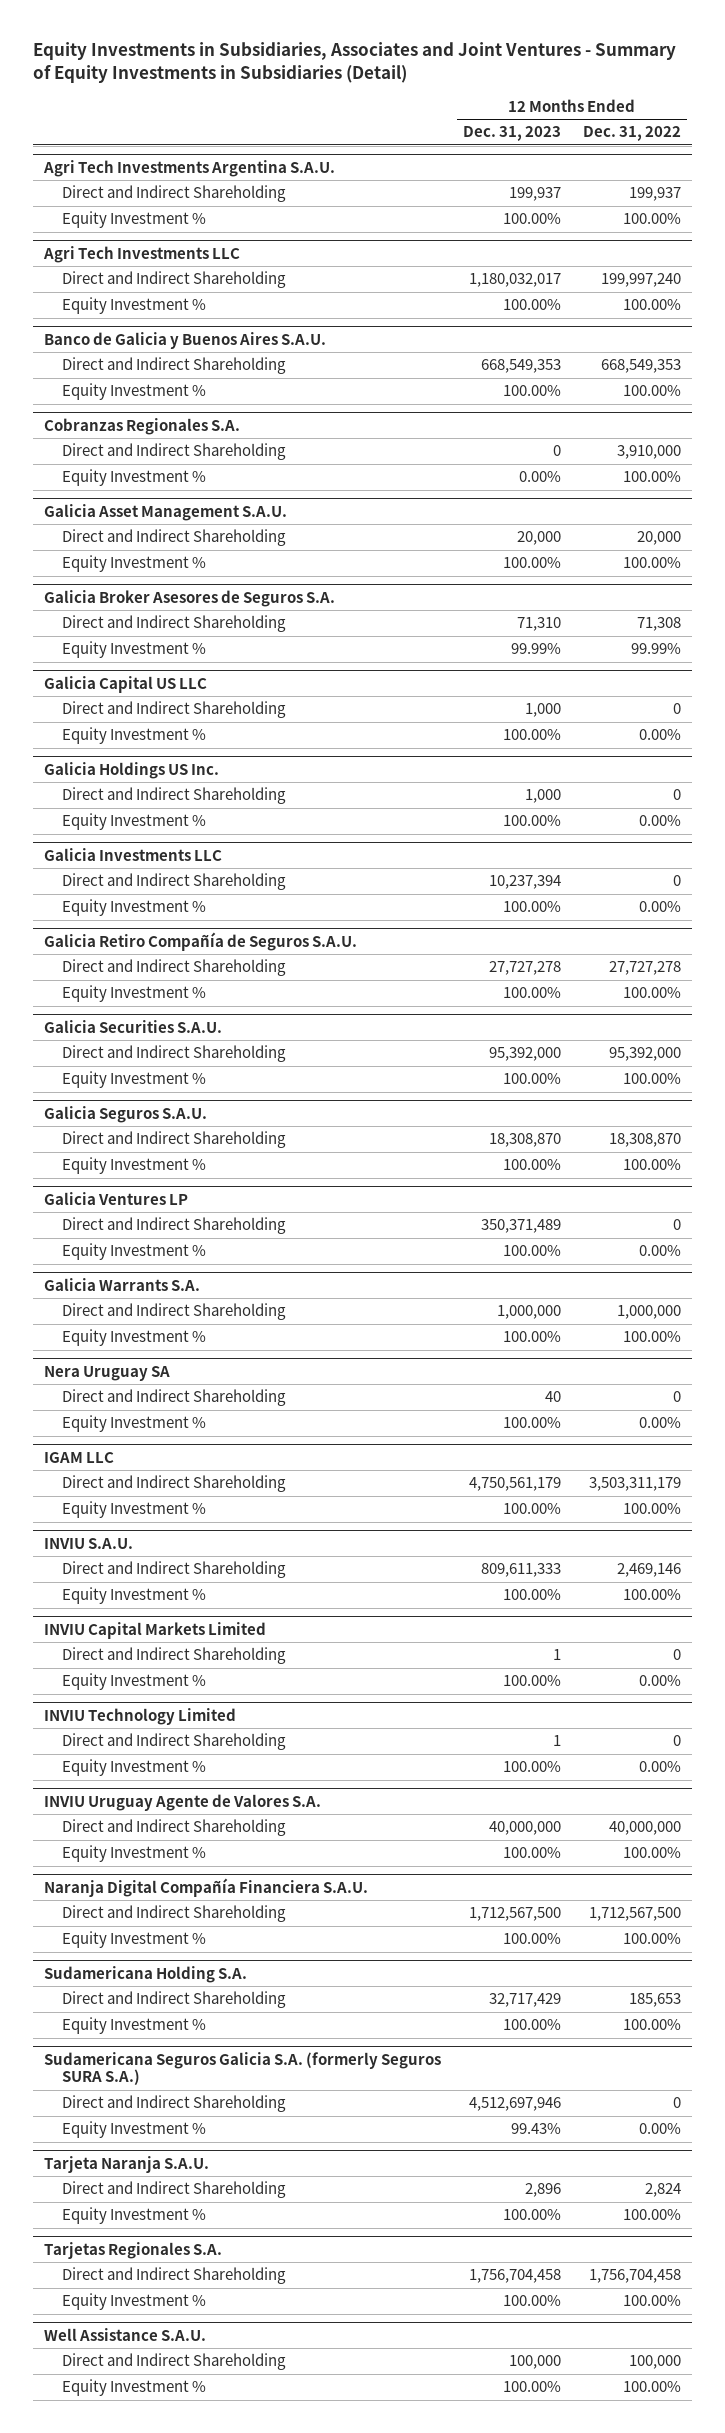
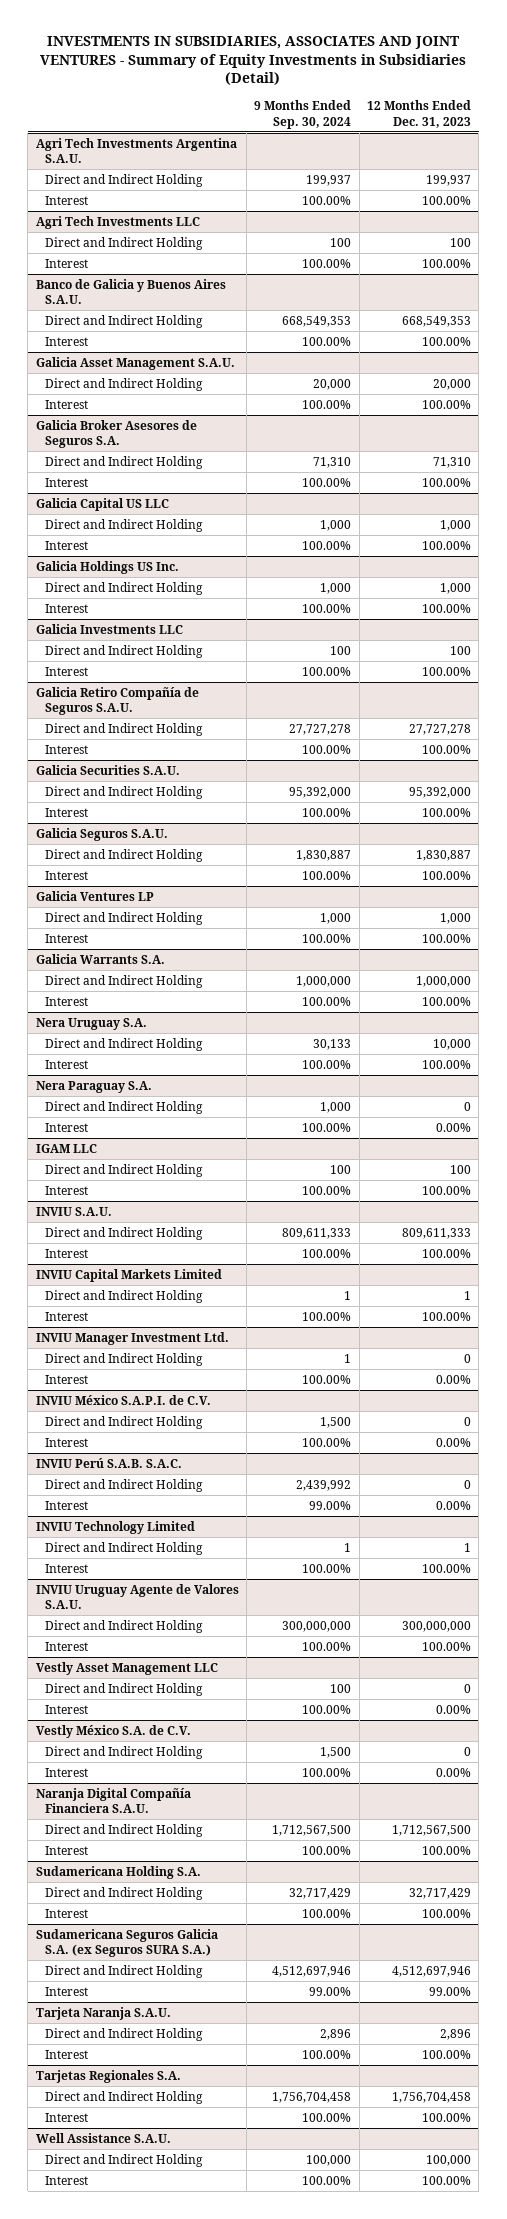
- Equity Investments in Subsidiaries, Associates and Joint Ventures - Summary of Equity Investments in Subsidiaries (Detail)
+ INVESTMENTS IN SUBSIDIARIES, ASSOCIATES AND JOINT VENTURES - Summary of Equity Investments in Subsidiaries (Detail)
- | 12 Months Ended Dec. 31, 2023 | 12 Months Ended Dec. 31, 2022
+ | 9 Months Ended Sep. 30, 2024 | 12 Months Ended Dec. 31, 2023
@ Agri Tech Investments Argentina S.A.U.
- Direct and Indirect Shareholding | 199,937 | 199,937
- Equity Investment % | 100.00% | 100.00%
+ Direct and Indirect Holding | 199,937 | 199,937
+ Interest | 100.00% | 100.00%
@ Agri Tech Investments LLC
- Direct and Indirect Shareholding | 1,180,032,017 | 199,997,240
- Equity Investment % | 100.00% | 100.00%
+ Direct and Indirect Holding | 100 | 100
+ Interest | 100.00% | 100.00%
@ Banco de Galicia y Buenos Aires S.A.U.
- Direct and Indirect Shareholding | 668,549,353 | 668,549,353
- Equity Investment % | 100.00% | 100.00%
- Cobranzas Regionales S.A.
- Direct and Indirect Shareholding | 0 | 3,910,000
- Equity Investment % | 0.00% | 100.00%
@ Banco de Galicia y Buenos Aires S.A.U.
+ Direct and Indirect Holding | 668,549,353 | 668,549,353
+ Interest | 100.00% | 100.00%
@ Galicia Asset Management S.A.U.
- Direct and Indirect Shareholding | 20,000 | 20,000
- Equity Investment % | 100.00% | 100.00%
+ Direct and Indirect Holding | 20,000 | 20,000
+ Interest | 100.00% | 100.00%
@ Galicia Broker Asesores de Seguros S.A.
- Direct and Indirect Shareholding | 71,310 | 71,308
- Equity Investment % | 99.99% | 99.99%
+ Direct and Indirect Holding | 71,310 | 71,310
+ Interest | 100.00% | 100.00%
@ Galicia Capital US LLC
- Direct and Indirect Shareholding | 1,000 | 0
- Equity Investment % | 100.00% | 0.00%
+ Direct and Indirect Holding | 1,000 | 1,000
+ Interest | 100.00% | 100.00%
@ Galicia Holdings US Inc.
- Direct and Indirect Shareholding | 1,000 | 0
- Equity Investment % | 100.00% | 0.00%
+ Direct and Indirect Holding | 1,000 | 1,000
+ Interest | 100.00% | 100.00%
@ Galicia Investments LLC
- Direct and Indirect Shareholding | 10,237,394 | 0
- Equity Investment % | 100.00% | 0.00%
+ Direct and Indirect Holding | 100 | 100
+ Interest | 100.00% | 100.00%
@ Galicia Retiro Compañía de Seguros S.A.U.
- Direct and Indirect Shareholding | 27,727,278 | 27,727,278
- Equity Investment % | 100.00% | 100.00%
+ Direct and Indirect Holding | 27,727,278 | 27,727,278
+ Interest | 100.00% | 100.00%
@ Galicia Securities S.A.U.
- Direct and Indirect Shareholding | 95,392,000 | 95,392,000
- Equity Investment % | 100.00% | 100.00%
+ Direct and Indirect Holding | 95,392,000 | 95,392,000
+ Interest | 100.00% | 100.00%
@ Galicia Seguros S.A.U.
- Direct and Indirect Shareholding | 18,308,870 | 18,308,870
- Equity Investment % | 100.00% | 100.00%
+ Direct and Indirect Holding | 1,830,887 | 1,830,887
+ Interest | 100.00% | 100.00%
@ Galicia Ventures LP
- Direct and Indirect Shareholding | 350,371,489 | 0
- Equity Investment % | 100.00% | 0.00%
+ Direct and Indirect Holding | 1,000 | 1,000
+ Interest | 100.00% | 100.00%
@ Galicia Warrants S.A.
- Direct and Indirect Shareholding | 1,000,000 | 1,000,000
- Equity Investment % | 100.00% | 100.00%
- Nera Uruguay SA
- Direct and Indirect Shareholding | 40 | 0
- Equity Investment % | 100.00% | 0.00%
@ Galicia Warrants S.A.
+ Direct and Indirect Holding | 1,000,000 | 1,000,000
+ Interest | 100.00% | 100.00%
+ Nera Uruguay S.A.
+ Direct and Indirect Holding | 30,133 | 10,000
+ Interest | 100.00% | 100.00%
+ Nera Paraguay S.A.
+ Direct and Indirect Holding | 1,000 | 0
+ Interest | 100.00% | 0.00%
@ IGAM LLC
- Direct and Indirect Shareholding | 4,750,561,179 | 3,503,311,179
- Equity Investment % | 100.00% | 100.00%
+ Direct and Indirect Holding | 100 | 100
+ Interest | 100.00% | 100.00%
@ INVIU S.A.U.
- Direct and Indirect Shareholding | 809,611,333 | 2,469,146
- Equity Investment % | 100.00% | 100.00%
+ Direct and Indirect Holding | 809,611,333 | 809,611,333
+ Interest | 100.00% | 100.00%
@ INVIU Capital Markets Limited
- Direct and Indirect Shareholding | 1 | 0
- Equity Investment % | 100.00% | 0.00%
+ Direct and Indirect Holding | 1 | 1
+ Interest | 100.00% | 100.00%
+ INVIU Manager Investment Ltd.
+ Direct and Indirect Holding | 1 | 0
+ Interest | 100.00% | 0.00%
+ INVIU México S.A.P.I. de C.V.
+ Direct and Indirect Holding | 1,500 | 0
+ Interest | 100.00% | 0.00%
+ INVIU Perú S.A.B. S.A.C.
+ Direct and Indirect Holding | 2,439,992 | 0
+ Interest | 99.00% | 0.00%
@ INVIU Technology Limited
- Direct and Indirect Shareholding | 1 | 0
- Equity Investment % | 100.00% | 0.00%
- INVIU Uruguay Agente de Valores S.A.
- Direct and Indirect Shareholding | 40,000,000 | 40,000,000
- Equity Investment % | 100.00% | 100.00%
@ INVIU Technology Limited
+ Direct and Indirect Holding | 1 | 1
+ Interest | 100.00% | 100.00%
+ INVIU Uruguay Agente de Valores S.A.U.
+ Direct and Indirect Holding | 300,000,000 | 300,000,000
+ Interest | 100.00% | 100.00%
+ Vestly Asset Management LLC
+ Direct and Indirect Holding | 100 | 0
+ Interest | 100.00% | 0.00%
+ Vestly México S.A. de C.V.
+ Direct and Indirect Holding | 1,500 | 0
+ Interest | 100.00% | 0.00%
@ Naranja Digital Compañía Financiera S.A.U.
- Direct and Indirect Shareholding | 1,712,567,500 | 1,712,567,500
- Equity Investment % | 100.00% | 100.00%
+ Direct and Indirect Holding | 1,712,567,500 | 1,712,567,500
+ Interest | 100.00% | 100.00%
@ Sudamericana Holding S.A.
- Direct and Indirect Shareholding | 32,717,429 | 185,653
- Equity Investment % | 100.00% | 100.00%
- Sudamericana Seguros Galicia S.A. (formerly Seguros SURA S.A.)
- Direct and Indirect Shareholding | 4,512,697,946 | 0
- Equity Investment % | 99.43% | 0.00%
@ Sudamericana Holding S.A.
+ Direct and Indirect Holding | 32,717,429 | 32,717,429
+ Interest | 100.00% | 100.00%
+ Sudamericana Seguros Galicia S.A. (ex Seguros SURA S.A.)
+ Direct and Indirect Holding | 4,512,697,946 | 4,512,697,946
+ Interest | 99.00% | 99.00%
@ Tarjeta Naranja S.A.U.
- Direct and Indirect Shareholding | 2,896 | 2,824
- Equity Investment % | 100.00% | 100.00%
+ Direct and Indirect Holding | 2,896 | 2,896
+ Interest | 100.00% | 100.00%
@ Tarjetas Regionales S.A.
- Direct and Indirect Shareholding | 1,756,704,458 | 1,756,704,458
- Equity Investment % | 100.00% | 100.00%
+ Direct and Indirect Holding | 1,756,704,458 | 1,756,704,458
+ Interest | 100.00% | 100.00%
@ Well Assistance S.A.U.
- Direct and Indirect Shareholding | 100,000 | 100,000
- Equity Investment % | 100.00% | 100.00%
+ Direct and Indirect Holding | 100,000 | 100,000
+ Interest | 100.00% | 100.00%

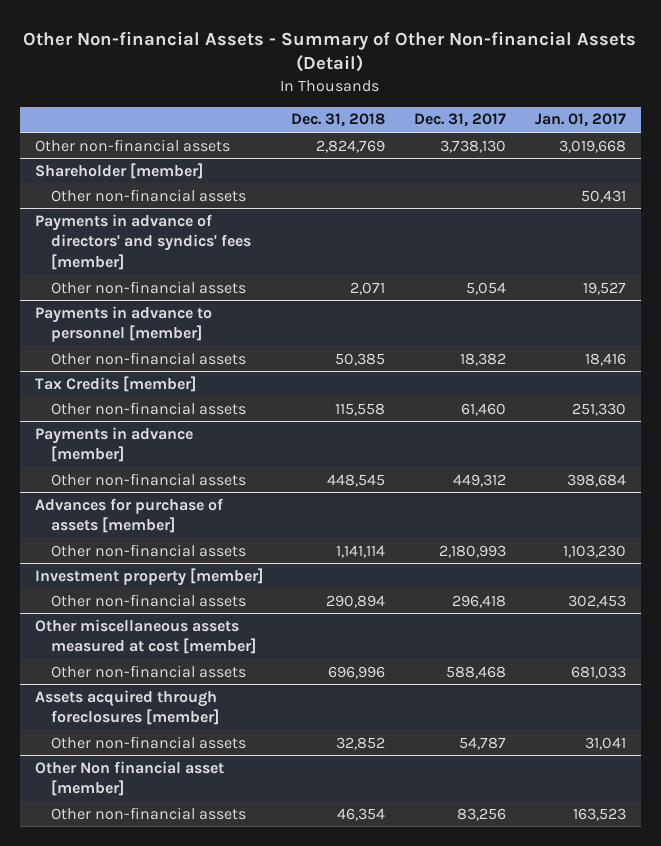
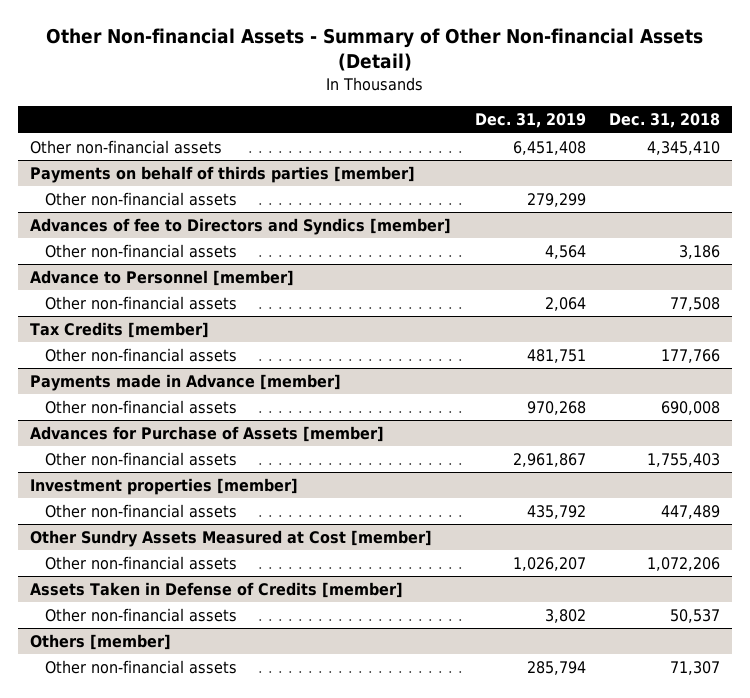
- | Dec. 31, 2018 | Dec. 31, 2017 | Jan. 01, 2017
+ | Dec. 31, 2019 | Dec. 31, 2018
- Other non-financial assets | 2,824,769 | 3,738,130 | 3,019,668
- Shareholder [member]
+ Other non-financial assets | 6,451,408 | 4,345,410
+ Payments on behalf of thirds parties [member]
- Payments in advance of directors' and syndics' fees [member]
- Other non-financial assets | 2,071 | 5,054 | 19,527
- Payments in advance to personnel [member]
- Other non-financial assets | 50,385 | 18,382 | 18,416
+ Advances of fee to Directors and Syndics [member]
+ Other non-financial assets | 4,564 | 3,186
+ Advance to Personnel [member]
+ Other non-financial assets | 2,064 | 77,508
@ Tax Credits [member]
- Other non-financial assets | 115,558 | 61,460 | 251,330
- Payments in advance [member]
- Other non-financial assets | 448,545 | 449,312 | 398,684
- Advances for purchase of assets [member]
- Other non-financial assets | 1,141,114 | 2,180,993 | 1,103,230
- Investment property [member]
- Other non-financial assets | 290,894 | 296,418 | 302,453
- Other miscellaneous assets measured at cost [member]
- Other non-financial assets | 696,996 | 588,468 | 681,033
- Assets acquired through foreclosures [member]
- Other non-financial assets | 32,852 | 54,787 | 31,041
- Other Non financial asset [member]
- Other non-financial assets | 46,354 | 83,256 | 163,523
@ Tax Credits [member]
+ Other non-financial assets | 481,751 | 177,766
+ Payments made in Advance [member]
+ Other non-financial assets | 970,268 | 690,008
+ Advances for Purchase of Assets [member]
+ Other non-financial assets | 2,961,867 | 1,755,403
+ Investment properties [member]
+ Other non-financial assets | 435,792 | 447,489
+ Other Sundry Assets Measured at Cost [member]
+ Other non-financial assets | 1,026,207 | 1,072,206
+ Assets Taken in Defense of Credits [member]
+ Other non-financial assets | 3,802 | 50,537
+ Others [member]
+ Other non-financial assets | 285,794 | 71,307

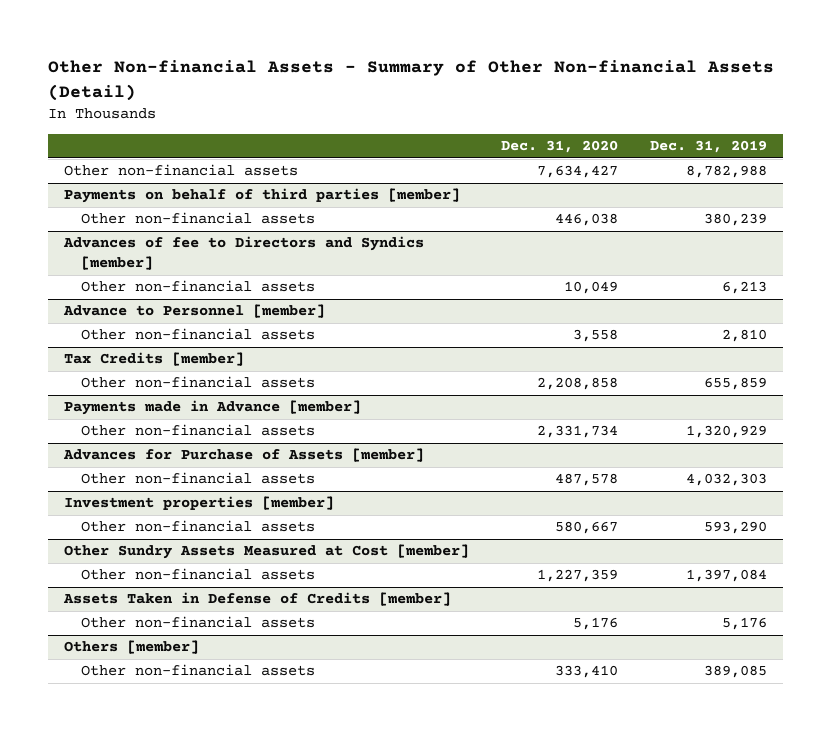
- | Dec. 31, 2019 | Dec. 31, 2018
+ | Dec. 31, 2020 | Dec. 31, 2019
- Other non-financial assets | 6,451,408 | 4,345,410
- Payments on behalf of thirds parties [member]
- Other non-financial assets | 279,299 |
+ Other non-financial assets | 7,634,427 | 8,782,988
+ Payments on behalf of third parties [member]
+ Other non-financial assets | 446,038 | 380,239
@ Advances of fee to Directors and Syndics [member]
- Other non-financial assets | 4,564 | 3,186
+ Other non-financial assets | 10,049 | 6,213
@ Advance to Personnel [member]
- Other non-financial assets | 2,064 | 77,508
+ Other non-financial assets | 3,558 | 2,810
@ Tax Credits [member]
- Other non-financial assets | 481,751 | 177,766
+ Other non-financial assets | 2,208,858 | 655,859
@ Payments made in Advance [member]
- Other non-financial assets | 970,268 | 690,008
+ Other non-financial assets | 2,331,734 | 1,320,929
@ Advances for Purchase of Assets [member]
- Other non-financial assets | 2,961,867 | 1,755,403
+ Other non-financial assets | 487,578 | 4,032,303
@ Investment properties [member]
- Other non-financial assets | 435,792 | 447,489
+ Other non-financial assets | 580,667 | 593,290
@ Other Sundry Assets Measured at Cost [member]
- Other non-financial assets | 1,026,207 | 1,072,206
+ Other non-financial assets | 1,227,359 | 1,397,084
@ Assets Taken in Defense of Credits [member]
- Other non-financial assets | 3,802 | 50,537
+ Other non-financial assets | 5,176 | 5,176
@ Others [member]
- Other non-financial assets | 285,794 | 71,307
+ Other non-financial assets | 333,410 | 389,085

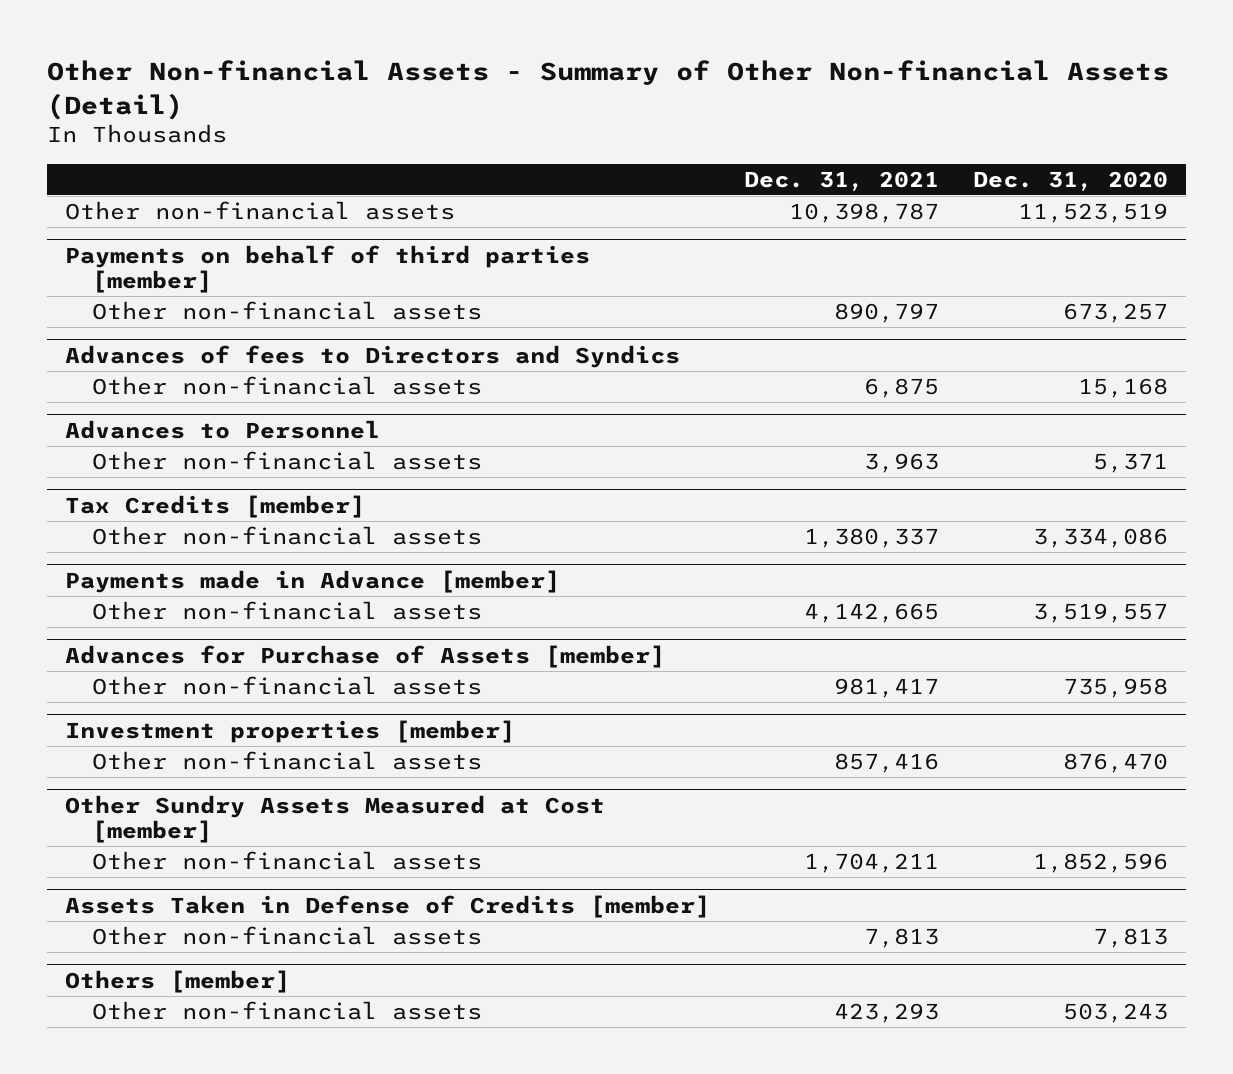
- | Dec. 31, 2020 | Dec. 31, 2019
+ | Dec. 31, 2021 | Dec. 31, 2020
- Other non-financial assets | 7,634,427 | 8,782,988
+ Other non-financial assets | 10,398,787 | 11,523,519
@ Payments on behalf of third parties [member]
- Other non-financial assets | 446,038 | 380,239
- Advances of fee to Directors and Syndics [member]
- Other non-financial assets | 10,049 | 6,213
- Advance to Personnel [member]
- Other non-financial assets | 3,558 | 2,810
@ Payments on behalf of third parties [member]
+ Other non-financial assets | 890,797 | 673,257
+ Advances of fees to Directors and Syndics
+ Other non-financial assets | 6,875 | 15,168
+ Advances to Personnel
+ Other non-financial assets | 3,963 | 5,371
@ Tax Credits [member]
- Other non-financial assets | 2,208,858 | 655,859
+ Other non-financial assets | 1,380,337 | 3,334,086
@ Payments made in Advance [member]
- Other non-financial assets | 2,331,734 | 1,320,929
+ Other non-financial assets | 4,142,665 | 3,519,557
@ Advances for Purchase of Assets [member]
- Other non-financial assets | 487,578 | 4,032,303
+ Other non-financial assets | 981,417 | 735,958
@ Investment properties [member]
- Other non-financial assets | 580,667 | 593,290
+ Other non-financial assets | 857,416 | 876,470
@ Other Sundry Assets Measured at Cost [member]
- Other non-financial assets | 1,227,359 | 1,397,084
+ Other non-financial assets | 1,704,211 | 1,852,596
@ Assets Taken in Defense of Credits [member]
- Other non-financial assets | 5,176 | 5,176
+ Other non-financial assets | 7,813 | 7,813
@ Others [member]
- Other non-financial assets | 333,410 | 389,085
+ Other non-financial assets | 423,293 | 503,243

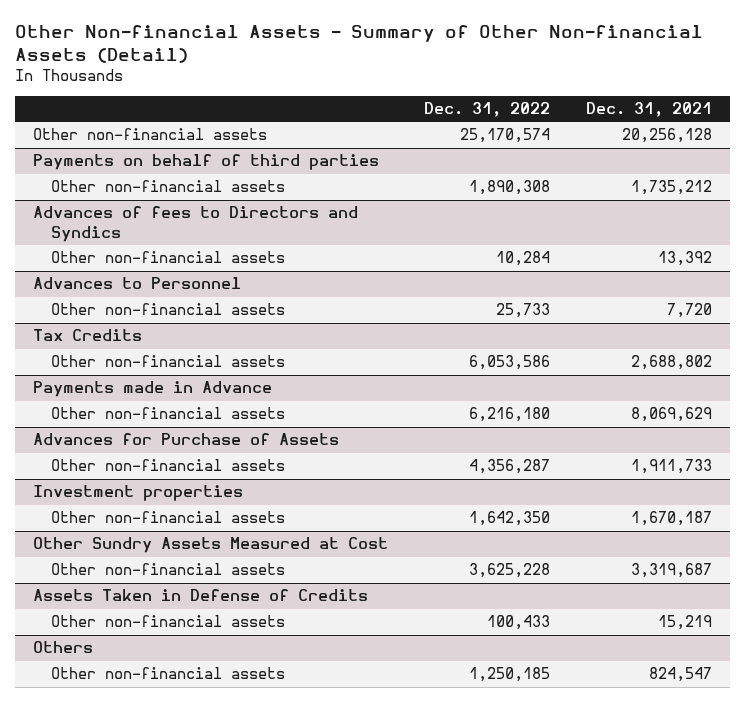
- | Dec. 31, 2021 | Dec. 31, 2020
+ | Dec. 31, 2022 | Dec. 31, 2021
- Other non-financial assets | 10,398,787 | 11,523,519
- Payments on behalf of third parties [member]
- Other non-financial assets | 890,797 | 673,257
+ Other non-financial assets | 25,170,574 | 20,256,128
+ Payments on behalf of third parties
+ Other non-financial assets | 1,890,308 | 1,735,212
@ Advances of fees to Directors and Syndics
- Other non-financial assets | 6,875 | 15,168
+ Other non-financial assets | 10,284 | 13,392
@ Advances to Personnel
- Other non-financial assets | 3,963 | 5,371
- Tax Credits [member]
- Other non-financial assets | 1,380,337 | 3,334,086
- Payments made in Advance [member]
- Other non-financial assets | 4,142,665 | 3,519,557
- Advances for Purchase of Assets [member]
- Other non-financial assets | 981,417 | 735,958
- Investment properties [member]
- Other non-financial assets | 857,416 | 876,470
- Other Sundry Assets Measured at Cost [member]
- Other non-financial assets | 1,704,211 | 1,852,596
- Assets Taken in Defense of Credits [member]
- Other non-financial assets | 7,813 | 7,813
- Others [member]
- Other non-financial assets | 423,293 | 503,243
@ Advances to Personnel
+ Other non-financial assets | 25,733 | 7,720
+ Tax Credits
+ Other non-financial assets | 6,053,586 | 2,688,802
+ Payments made in Advance
+ Other non-financial assets | 6,216,180 | 8,069,629
+ Advances for Purchase of Assets
+ Other non-financial assets | 4,356,287 | 1,911,733
+ Investment properties
+ Other non-financial assets | 1,642,350 | 1,670,187
+ Other Sundry Assets Measured at Cost
+ Other non-financial assets | 3,625,228 | 3,319,687
+ Assets Taken in Defense of Credits
+ Other non-financial assets | 100,433 | 15,219
+ Others
+ Other non-financial assets | 1,250,185 | 824,547

